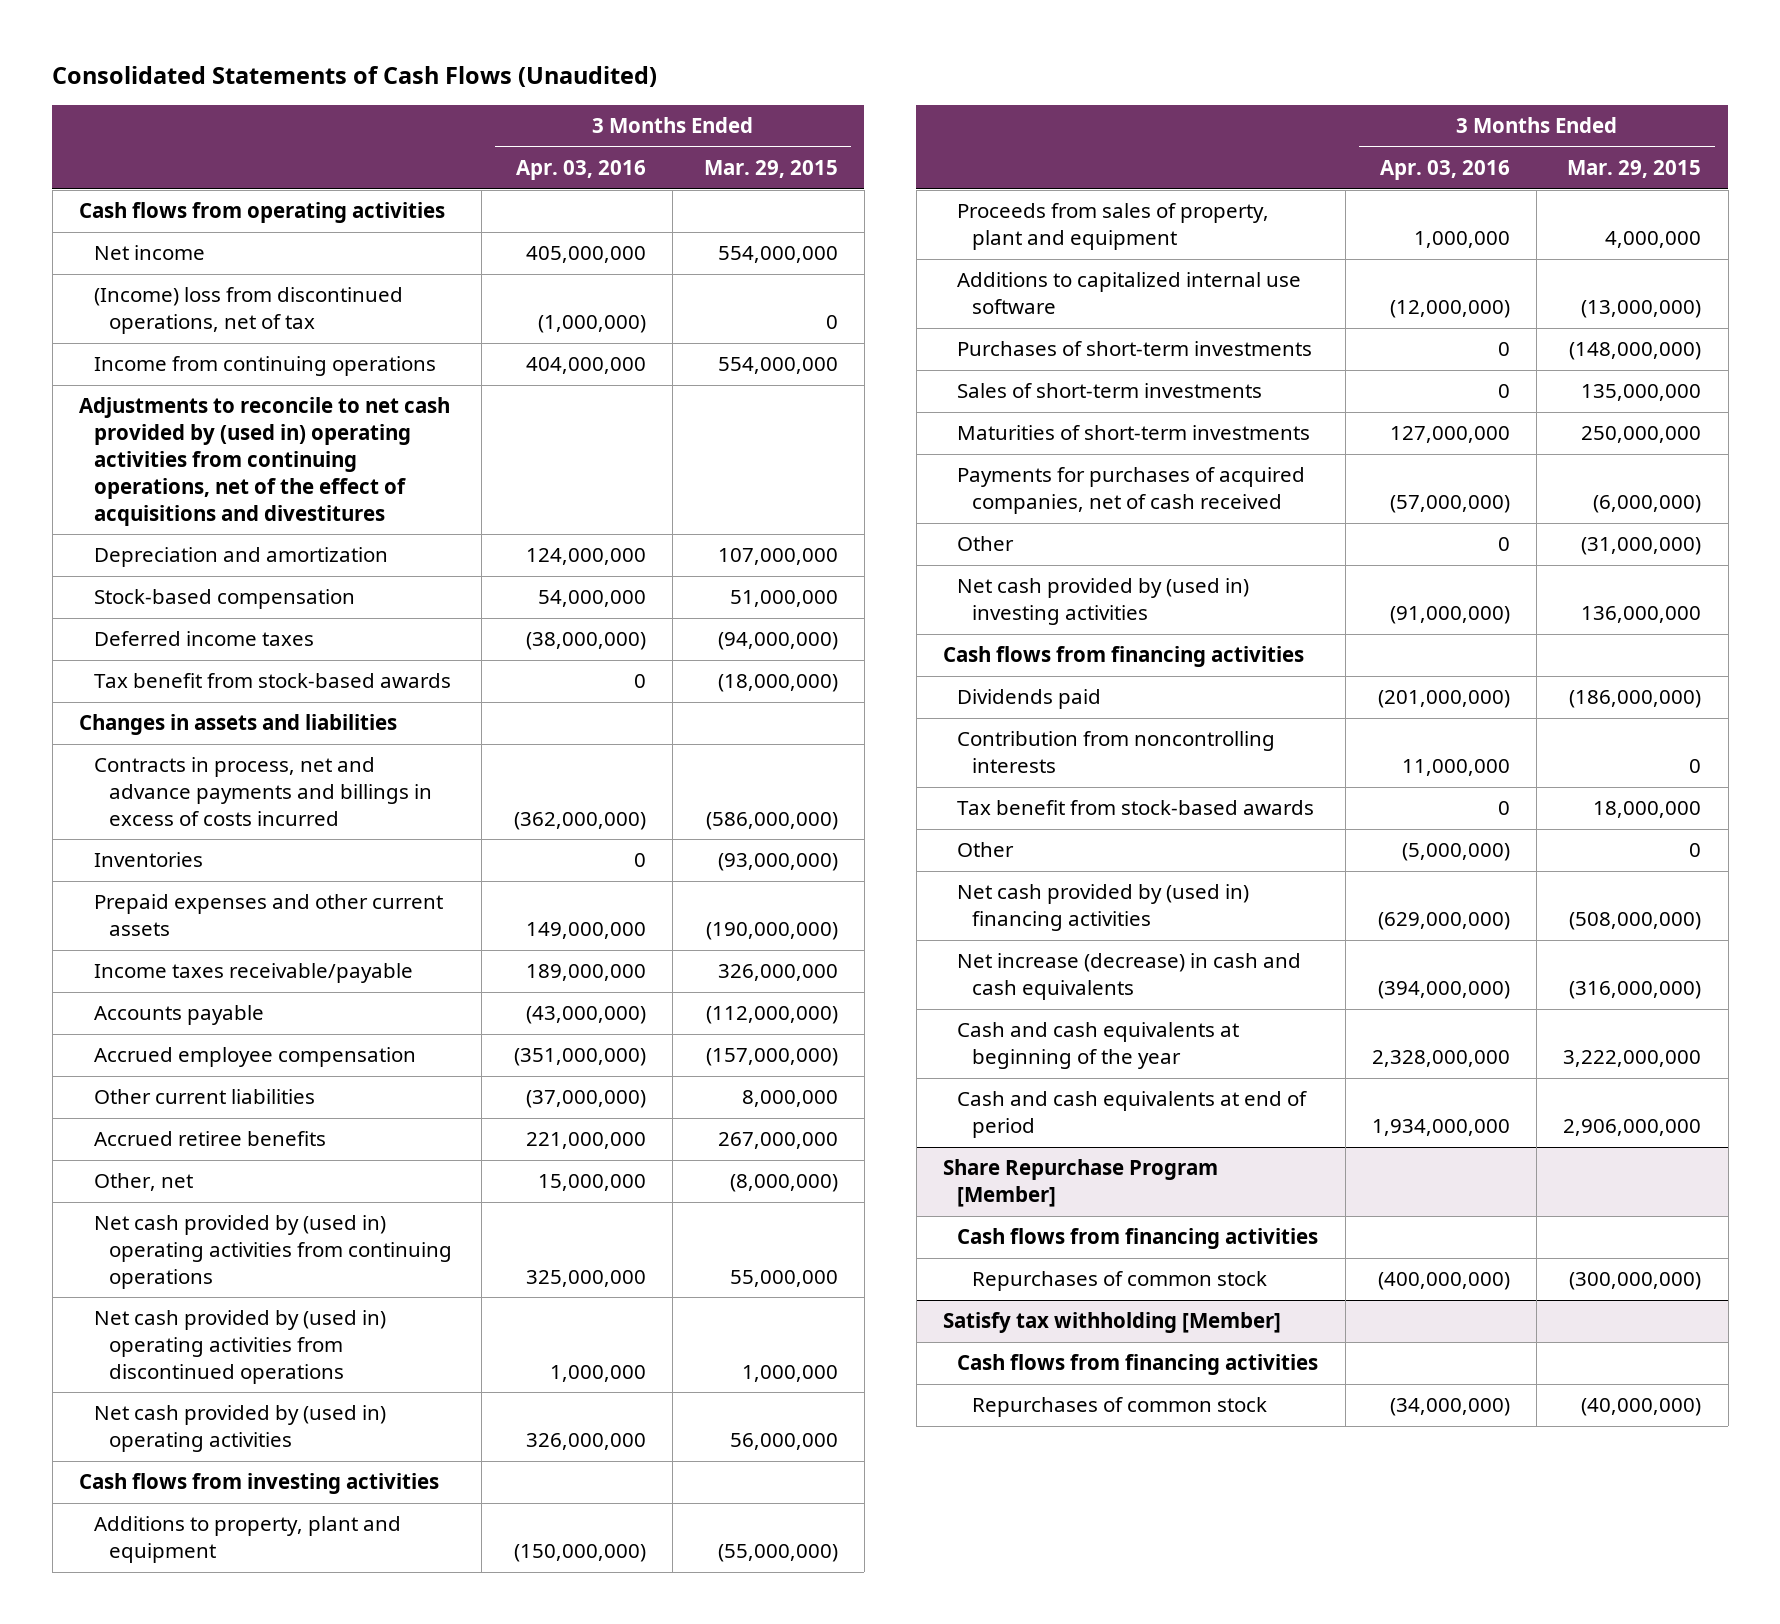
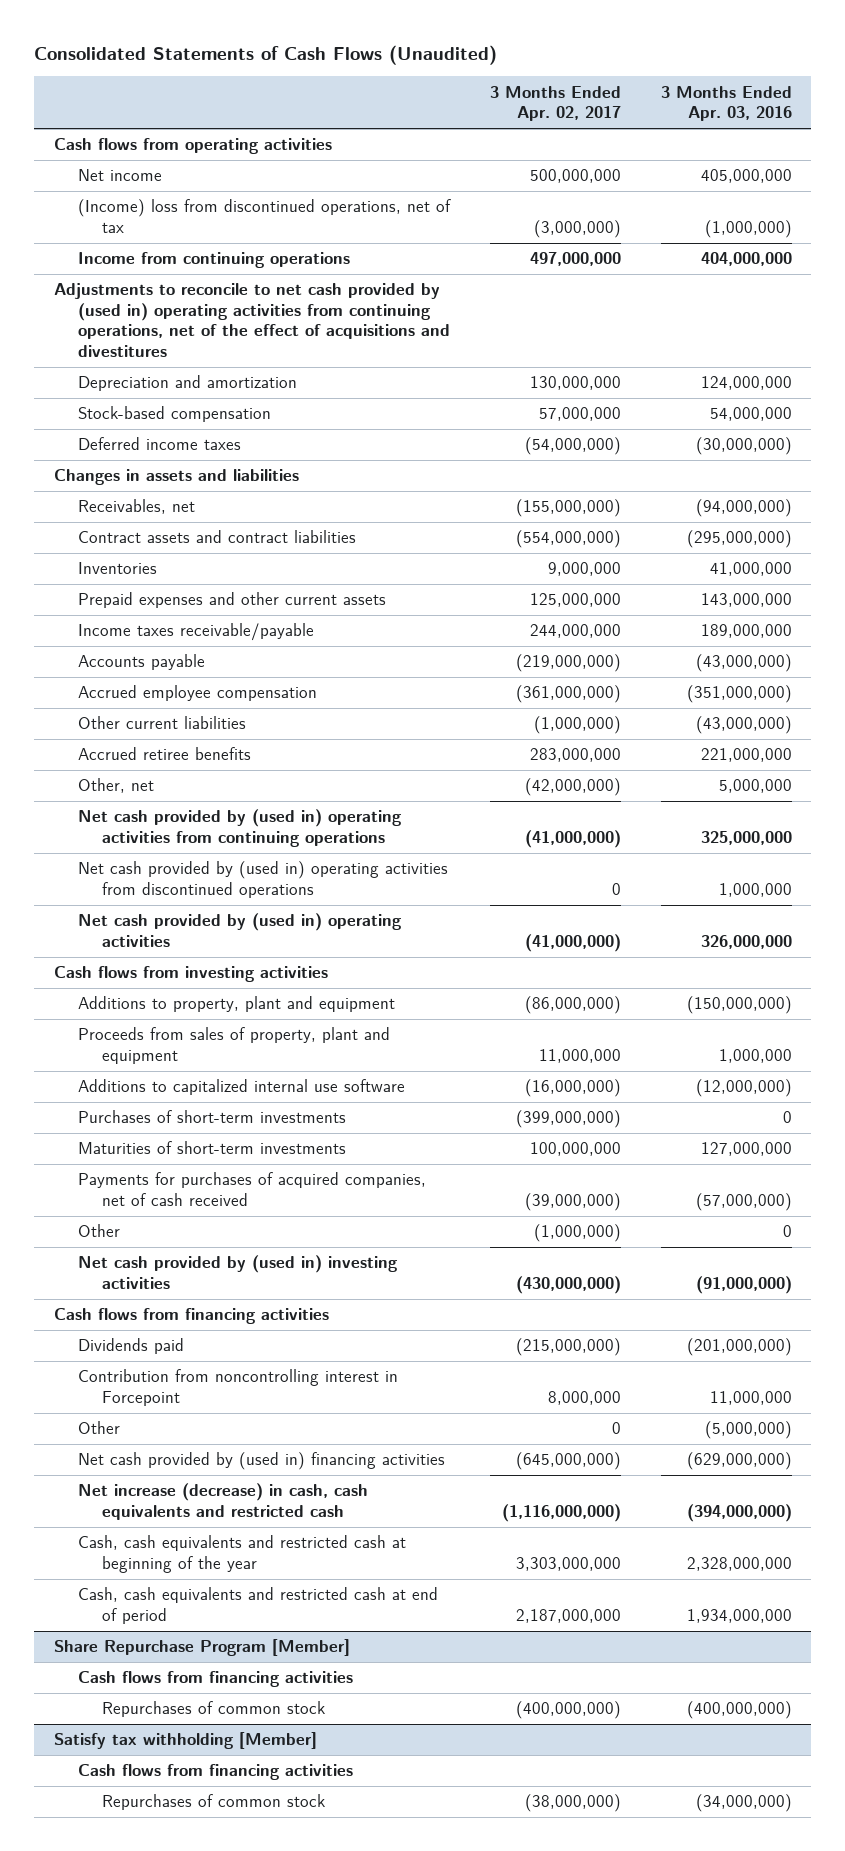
- | 3 Months Ended Apr. 03, 2016 | 3 Months Ended Mar. 29, 2015
+ | 3 Months Ended Apr. 02, 2017 | 3 Months Ended Apr. 03, 2016
- Deferred income taxes | (38,000,000) | (94,000,000)
- Tax benefit from stock-based awards | 0 | (18,000,000)
+ Deferred income taxes | (54,000,000) | (30,000,000)
- Contracts in process, net and advance payments and billings in excess of costs incurred | (362,000,000) | (586,000,000)
- Inventories | 0 | (93,000,000)
- Prepaid expenses and other current assets | 149,000,000 | (190,000,000)
+ Receivables, net | (155,000,000) | (94,000,000)
+ Contract assets and contract liabilities | (554,000,000) | (295,000,000)
+ Inventories | 9,000,000 | 41,000,000
+ Prepaid expenses and other current assets | 125,000,000 | 143,000,000
- Other current liabilities | (37,000,000) | 8,000,000
+ Other current liabilities | (1,000,000) | (43,000,000)
- Other, net | 15,000,000 | (8,000,000)
+ Other, net | (42,000,000) | 5,000,000
- Sales of short-term investments | 0 | 135,000,000
- Contribution from noncontrolling interests | 11,000,000 | 0
- Tax benefit from stock-based awards | 0 | 18,000,000
+ Contribution from noncontrolling interest in Forcepoint | 8,000,000 | 11,000,000
- Net increase (decrease) in cash and cash equivalents | (394,000,000) | (316,000,000)
- Cash and cash equivalents at beginning of the year | 2,328,000,000 | 3,222,000,000
- Cash and cash equivalents at end of period | 1,934,000,000 | 2,906,000,000
+ Net increase (decrease) in cash, cash equivalents and restricted cash | (1,116,000,000) | (394,000,000)
+ Cash, cash equivalents and restricted cash at beginning of the year | 3,303,000,000 | 2,328,000,000
+ Cash, cash equivalents and restricted cash at end of period | 2,187,000,000 | 1,934,000,000

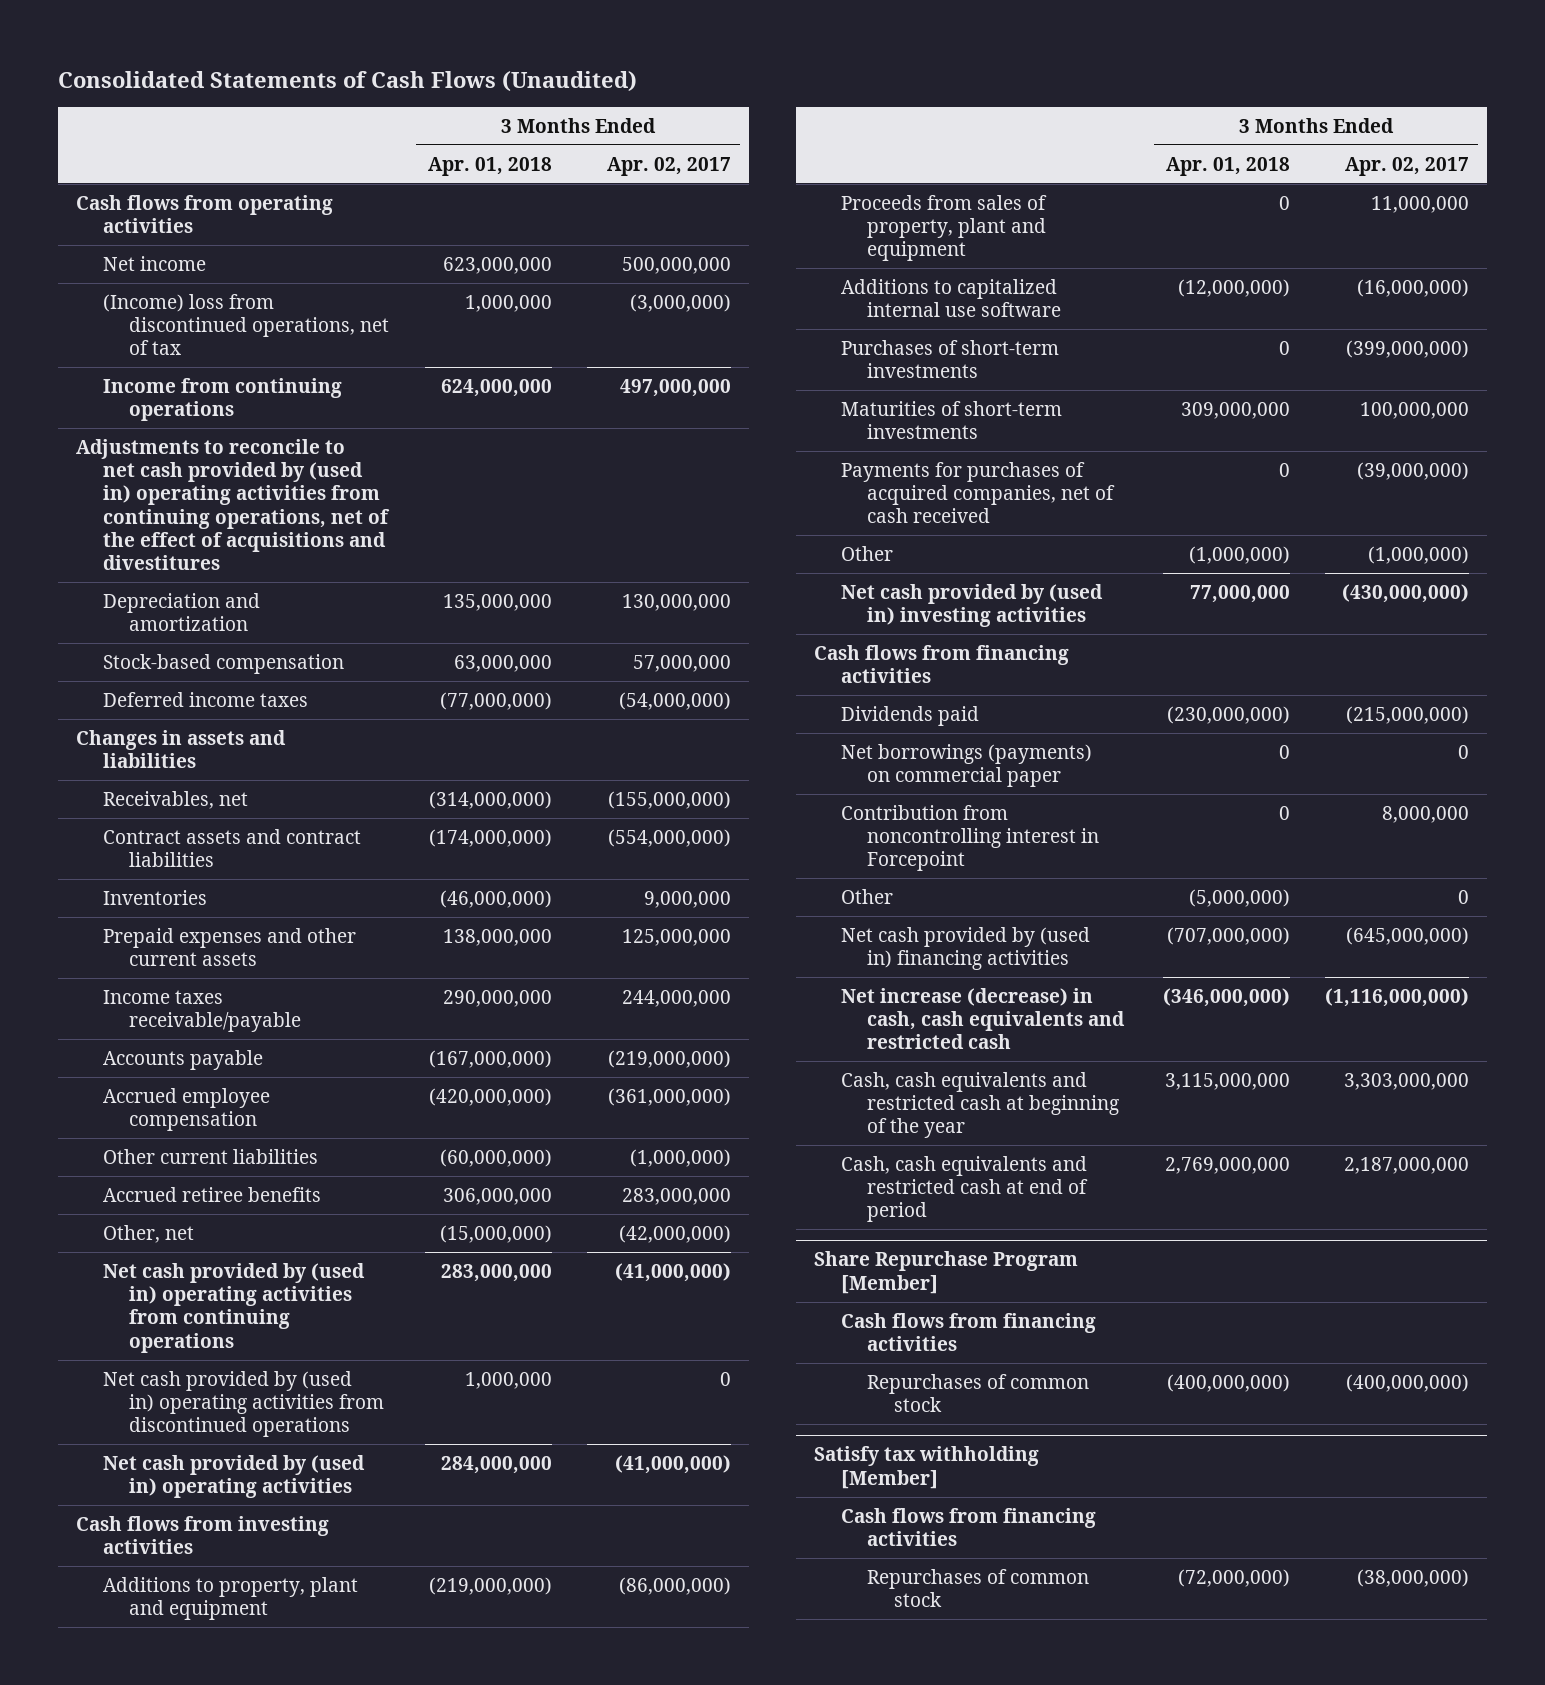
- | 3 Months Ended Apr. 02, 2017 | 3 Months Ended Apr. 03, 2016
+ | 3 Months Ended Apr. 01, 2018 | 3 Months Ended Apr. 02, 2017
+ Net borrowings (payments) on commercial paper | 0 | 0

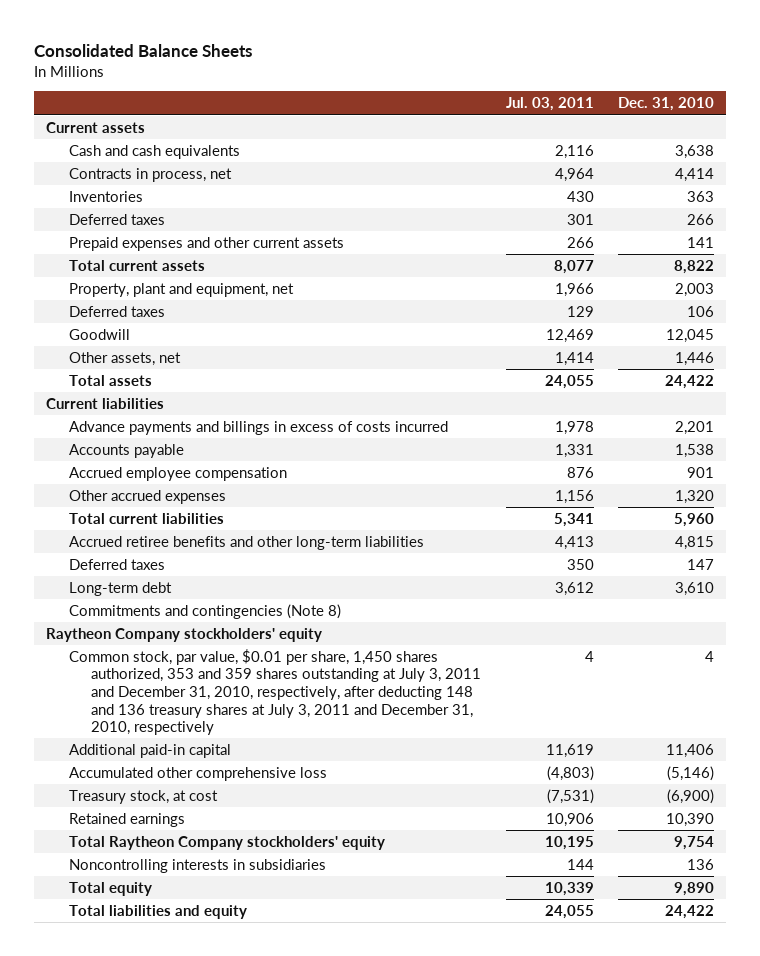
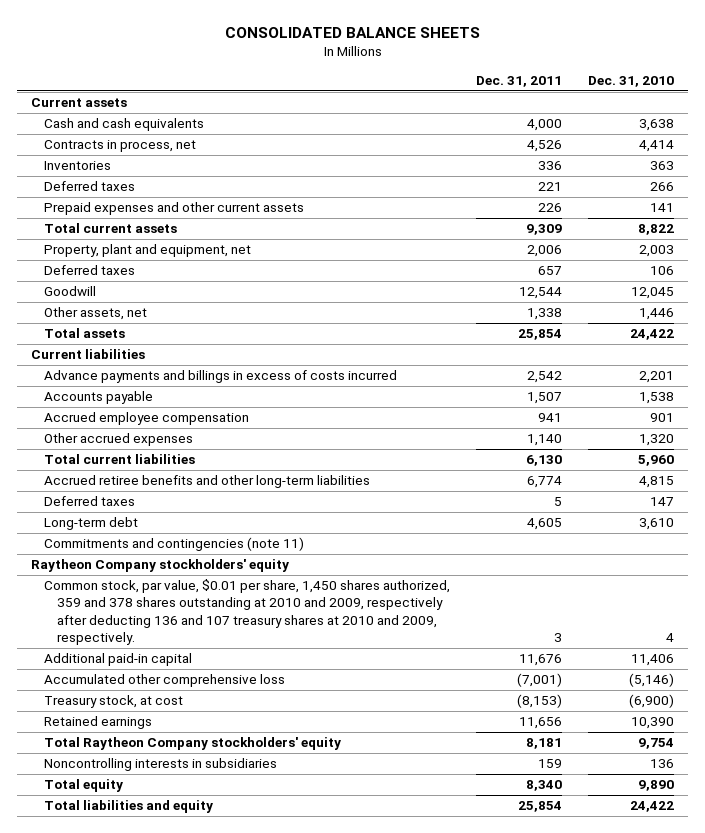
- Consolidated Balance Sheets
+ CONSOLIDATED BALANCE SHEETS
- | Jul. 03, 2011 | Dec. 31, 2010
+ | Dec. 31, 2011 | Dec. 31, 2010
- Commitments and contingencies (Note 8)
+ Commitments and contingencies (note 11)
- Common stock, par value, $0.01 per share, 1,450 shares authorized, 353 and 359 shares outstanding at July 3, 2011 and December 31, 2010, respectively, after deducting 148 and 136 treasury shares at July 3, 2011 and December 31, 2010, respectively | 4 | 4
+ Common stock, par value, $0.01 per share, 1,450 shares authorized, 359 and 378 shares outstanding at 2010 and 2009, respectively after deducting 136 and 107 treasury shares at 2010 and 2009, respectively. | 3 | 4

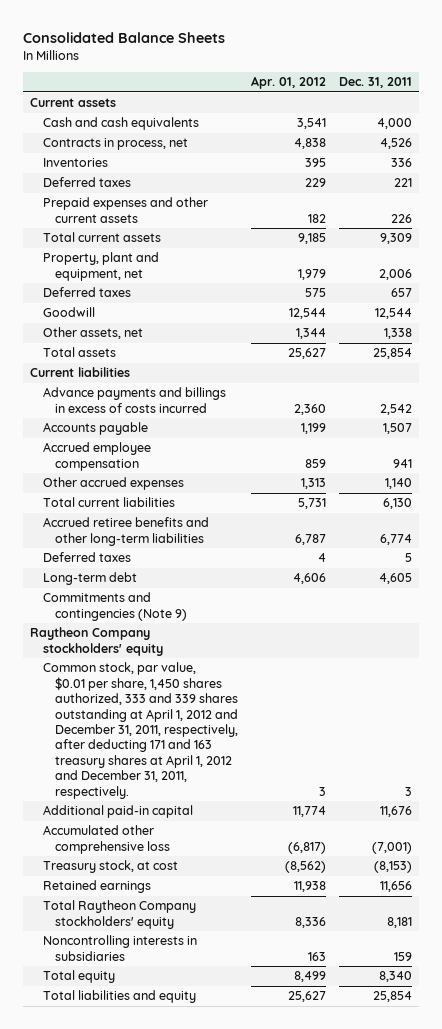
- CONSOLIDATED BALANCE SHEETS
+ Consolidated Balance Sheets
- | Dec. 31, 2011 | Dec. 31, 2010
+ | Apr. 01, 2012 | Dec. 31, 2011
- Commitments and contingencies (note 11)
+ Commitments and contingencies (Note 9)
- Common stock, par value, $0.01 per share, 1,450 shares authorized, 359 and 378 shares outstanding at 2010 and 2009, respectively after deducting 136 and 107 treasury shares at 2010 and 2009, respectively. | 3 | 4
+ Common stock, par value, $0.01 per share, 1,450 shares authorized, 333 and 339 shares outstanding at April 1, 2012 and December 31, 2011, respectively, after deducting 171 and 163 treasury shares at April 1, 2012 and December 31, 2011, respectively. | 3 | 3

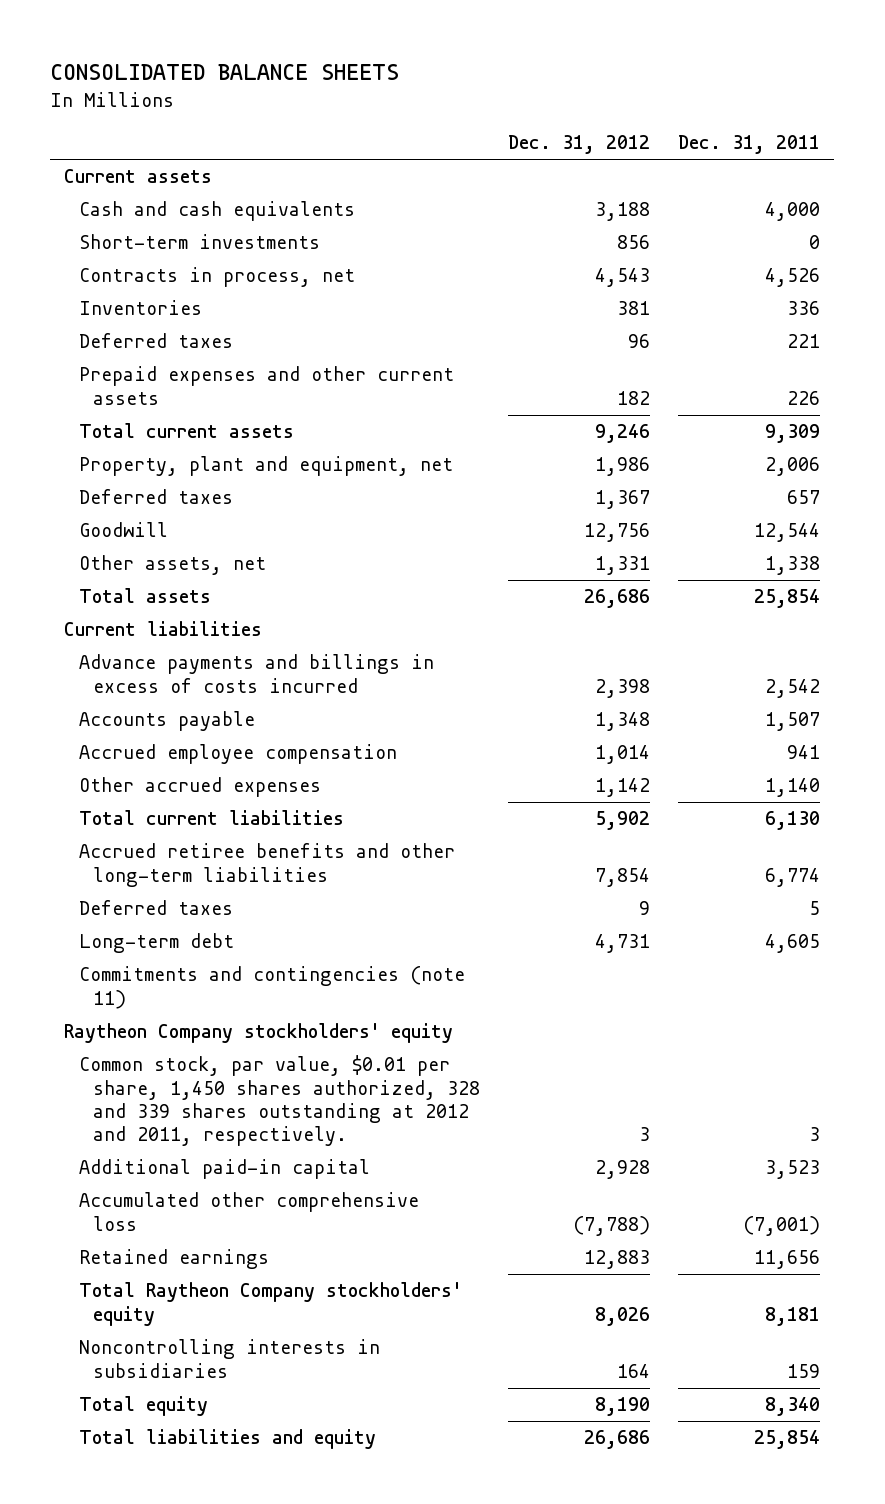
- Consolidated Balance Sheets
+ CONSOLIDATED BALANCE SHEETS
- | Apr. 01, 2012 | Dec. 31, 2011
+ | Dec. 31, 2012 | Dec. 31, 2011
+ Short-term investments | 856 | 0
- Commitments and contingencies (Note 9)
+ Commitments and contingencies (note 11)
- Common stock, par value, $0.01 per share, 1,450 shares authorized, 333 and 339 shares outstanding at April 1, 2012 and December 31, 2011, respectively, after deducting 171 and 163 treasury shares at April 1, 2012 and December 31, 2011, respectively. | 3 | 3
- Additional paid-in capital | 11,774 | 11,676
+ Common stock, par value, $0.01 per share, 1,450 shares authorized, 328 and 339 shares outstanding at 2012 and 2011, respectively. | 3 | 3
+ Additional paid-in capital | 2,928 | 3,523
- Treasury stock, at cost | (8,562) | (8,153)

